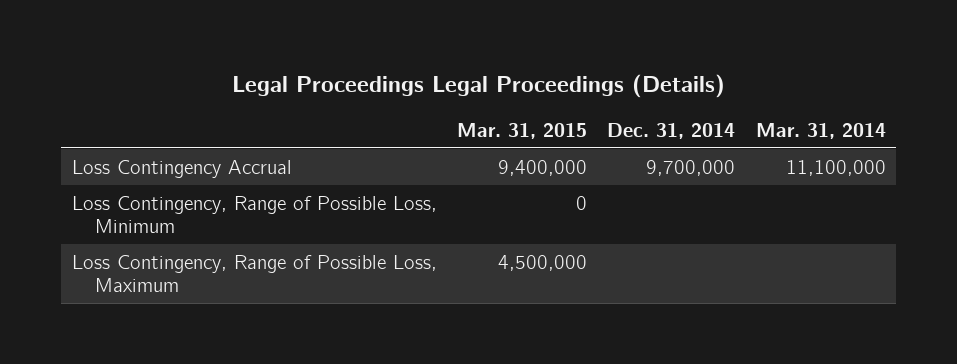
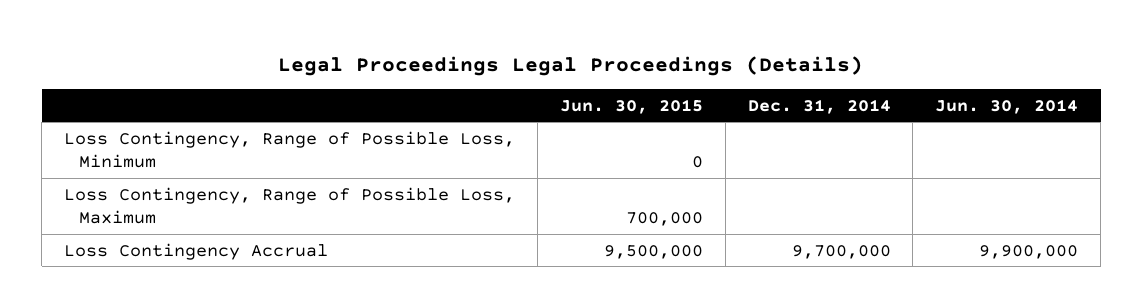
- | Mar. 31, 2015 | Dec. 31, 2014 | Mar. 31, 2014
+ | Jun. 30, 2015 | Dec. 31, 2014 | Jun. 30, 2014
moved down: Loss Contingency Accrual | 9,500,000 | 9,700,000 | 9,900,000

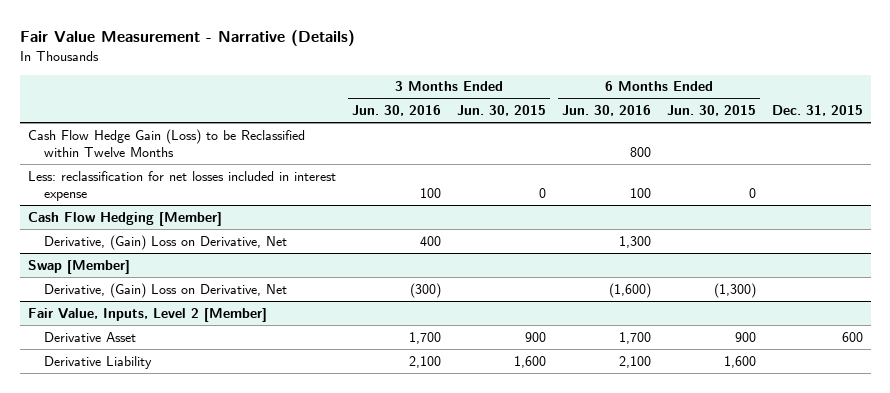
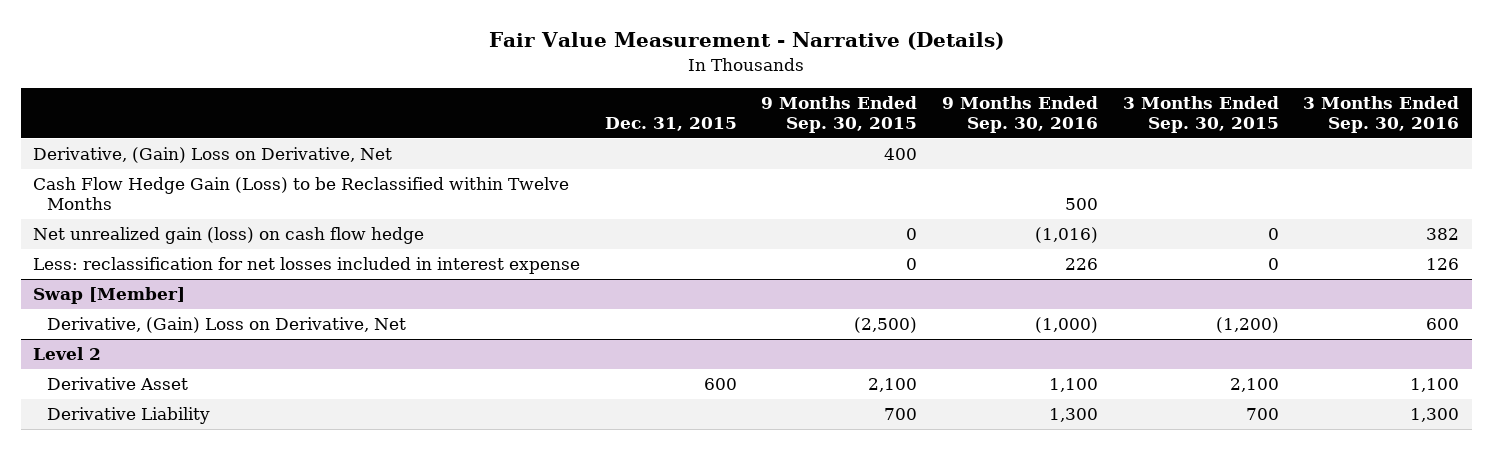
- | 3 Months Ended Jun. 30, 2016 | 3 Months Ended Jun. 30, 2015 | 6 Months Ended Jun. 30, 2016 | 6 Months Ended Jun. 30, 2015 | Dec. 31, 2015
+ | Dec. 31, 2015 | 9 Months Ended Sep. 30, 2015 | 9 Months Ended Sep. 30, 2016 | 3 Months Ended Sep. 30, 2015 | 3 Months Ended Sep. 30, 2016
+ Derivative, (Gain) Loss on Derivative, Net | | 400 | | |
+ Net unrealized gain (loss) on cash flow hedge | | 0 | (1,016) | 0 | 382
- Cash Flow Hedging [Member]
- Derivative, (Gain) Loss on Derivative, Net | 400 | | 1,300 | |
- Fair Value, Inputs, Level 2 [Member]
+ Level 2

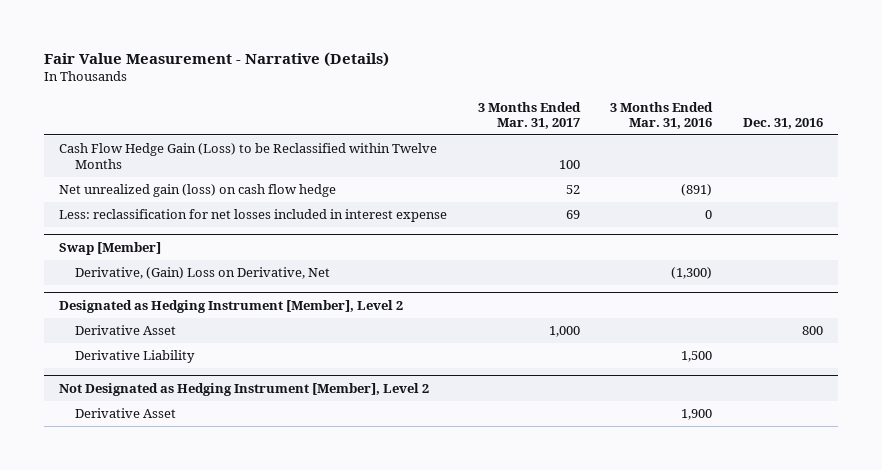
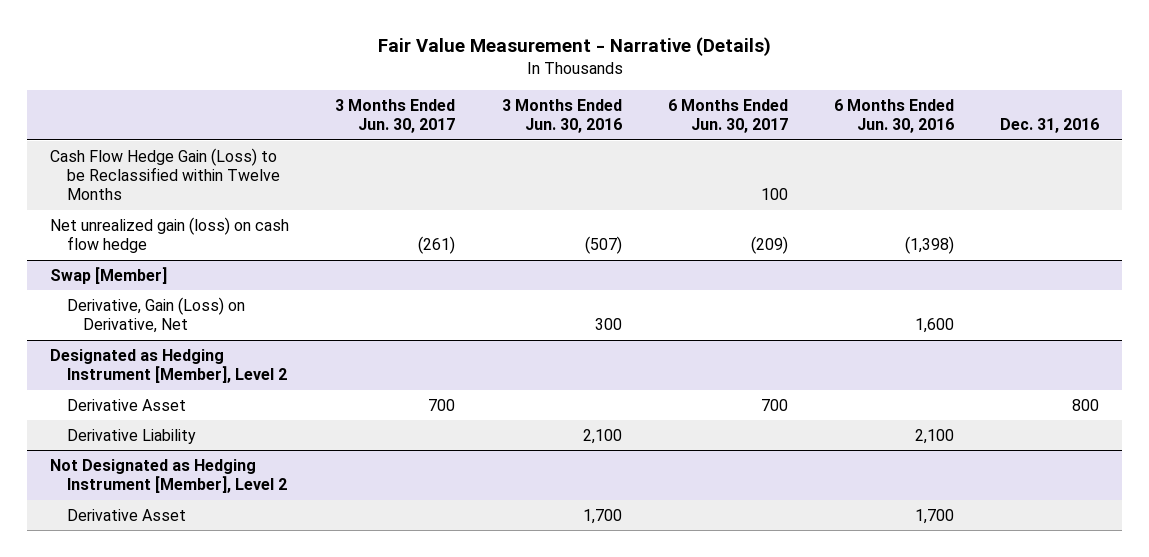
- | 3 Months Ended Mar. 31, 2017 | 3 Months Ended Mar. 31, 2016 | Dec. 31, 2016
+ | 3 Months Ended Jun. 30, 2017 | 3 Months Ended Jun. 30, 2016 | 6 Months Ended Jun. 30, 2017 | 6 Months Ended Jun. 30, 2016 | Dec. 31, 2016
- Less: reclassification for net losses included in interest expense | 69 | 0 |
@ Swap [Member]
- Derivative, (Gain) Loss on Derivative, Net | | (1,300) |
+ Derivative, Gain (Loss) on Derivative, Net | | 300 | | 1,600 |

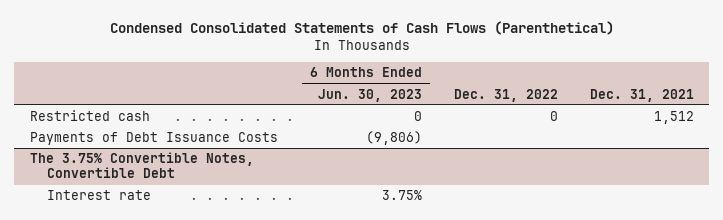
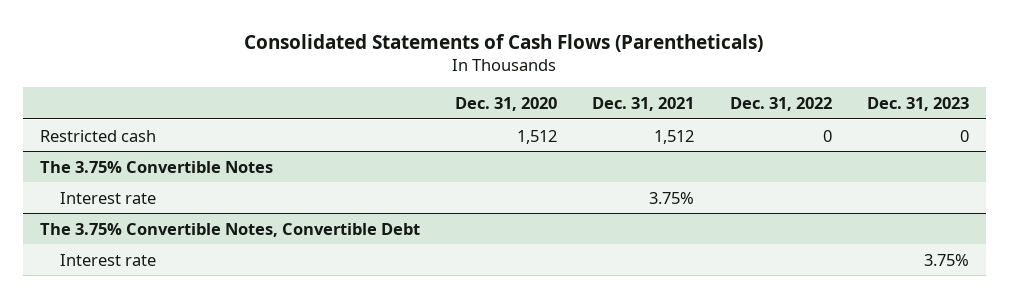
- Condensed Consolidated Statements of Cash Flows (Parenthetical)
+ Consolidated Statements of Cash Flows (Parentheticals)
- | 6 Months Ended Jun. 30, 2023 | Dec. 31, 2022 | Dec. 31, 2021
+ | Dec. 31, 2020 | Dec. 31, 2021 | Dec. 31, 2022 | Dec. 31, 2023
- Payments of Debt Issuance Costs | (9,806) | |
+ The 3.75% Convertible Notes
+ Interest rate | | 3.75% | |

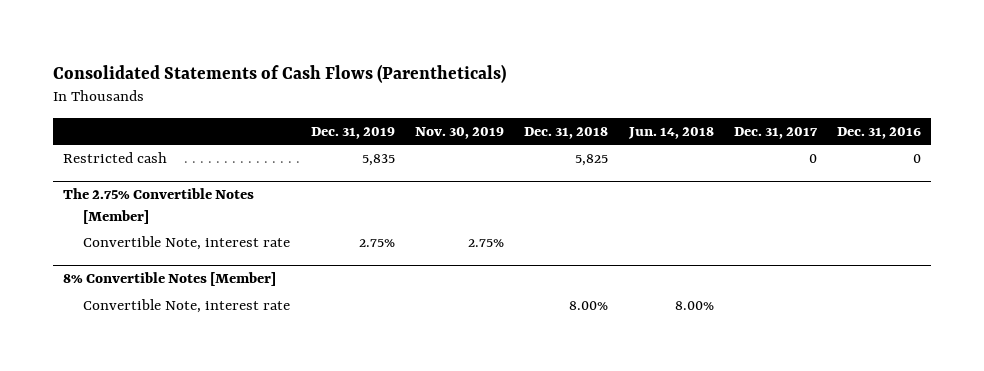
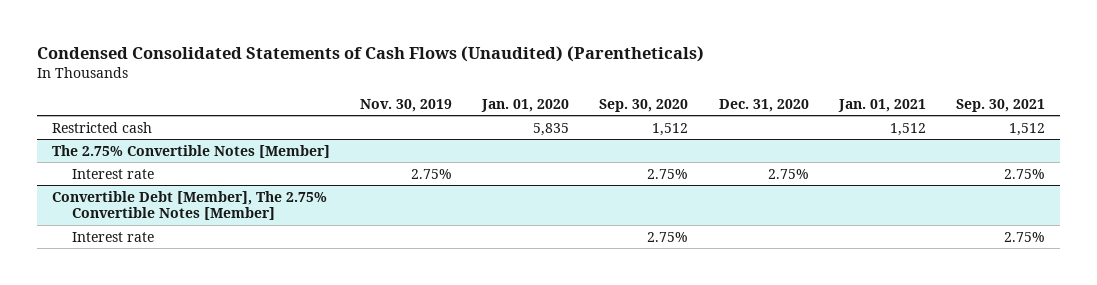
- Consolidated Statements of Cash Flows (Parentheticals)
+ Condensed Consolidated Statements of Cash Flows (Unaudited) (Parentheticals)
- | Dec. 31, 2019 | Nov. 30, 2019 | Dec. 31, 2018 | Jun. 14, 2018 | Dec. 31, 2017 | Dec. 31, 2016
+ | Nov. 30, 2019 | Jan. 01, 2020 | Sep. 30, 2020 | Dec. 31, 2020 | Jan. 01, 2021 | Sep. 30, 2021
@ The 2.75% Convertible Notes [Member]
- Convertible Note, interest rate | 2.75% | 2.75% | | | |
- 8% Convertible Notes [Member]
- Convertible Note, interest rate | | | 8.00% | 8.00% | |
@ The 2.75% Convertible Notes [Member]
+ Interest rate | 2.75% | | 2.75% | 2.75% | | 2.75%
+ Convertible Debt [Member], The 2.75% Convertible Notes [Member]
+ Interest rate | | | 2.75% | | | 2.75%

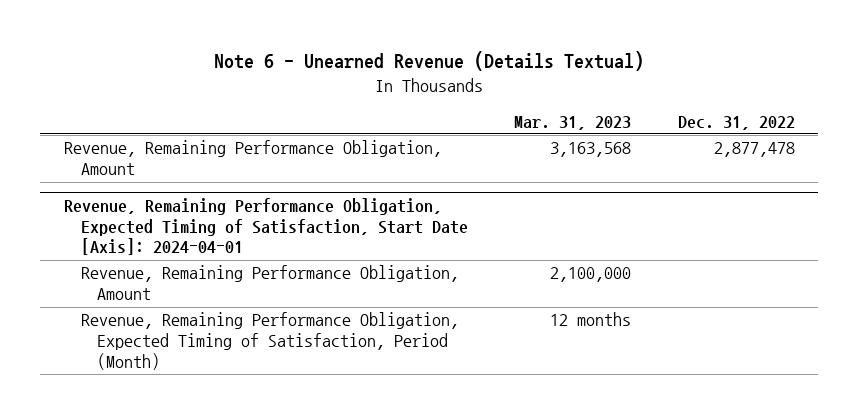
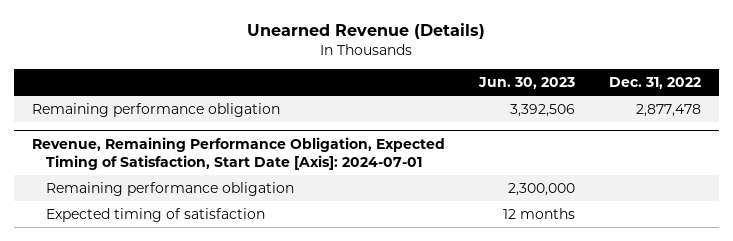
- Note 6 - Unearned Revenue (Details Textual)
+ Unearned Revenue (Details)
- | Mar. 31, 2023 | Dec. 31, 2022
+ | Jun. 30, 2023 | Dec. 31, 2022
- Revenue, Remaining Performance Obligation, Amount | 3,163,568 | 2,877,478
- Revenue, Remaining Performance Obligation, Expected Timing of Satisfaction, Start Date [Axis]: 2024-04-01
- Revenue, Remaining Performance Obligation, Amount | 2,100,000 |
- Revenue, Remaining Performance Obligation, Expected Timing of Satisfaction, Period (Month) | 12 months |
+ Remaining performance obligation | 3,392,506 | 2,877,478
+ Revenue, Remaining Performance Obligation, Expected Timing of Satisfaction, Start Date [Axis]: 2024-07-01
+ Remaining performance obligation | 2,300,000 |
+ Expected timing of satisfaction | 12 months |

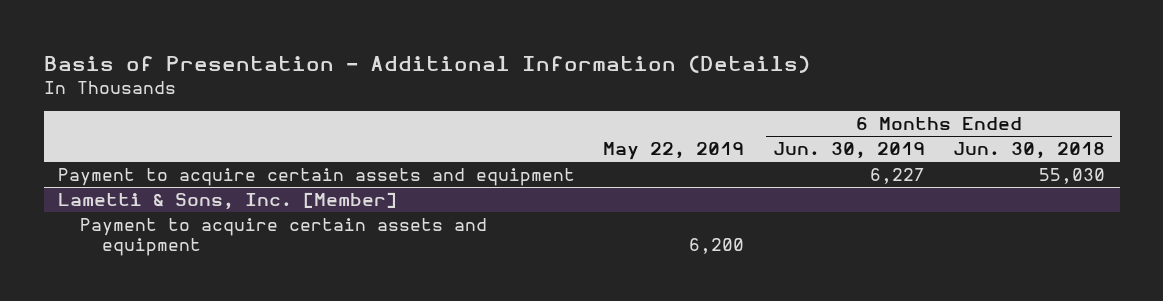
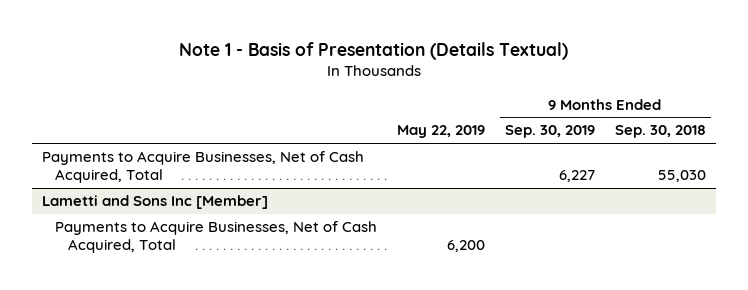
- Basis of Presentation - Additional Information (Details)
+ Note 1 - Basis of Presentation (Details Textual)
- | May 22, 2019 | 6 Months Ended Jun. 30, 2019 | 6 Months Ended Jun. 30, 2018
+ | May 22, 2019 | 9 Months Ended Sep. 30, 2019 | 9 Months Ended Sep. 30, 2018
- Payment to acquire certain assets and equipment | | 6,227 | 55,030
- Lametti & Sons, Inc. [Member]
- Payment to acquire certain assets and equipment | 6,200 | |
+ Payments to Acquire Businesses, Net of Cash Acquired, Total | | 6,227 | 55,030
+ Lametti and Sons Inc [Member]
+ Payments to Acquire Businesses, Net of Cash Acquired, Total | 6,200 | |

